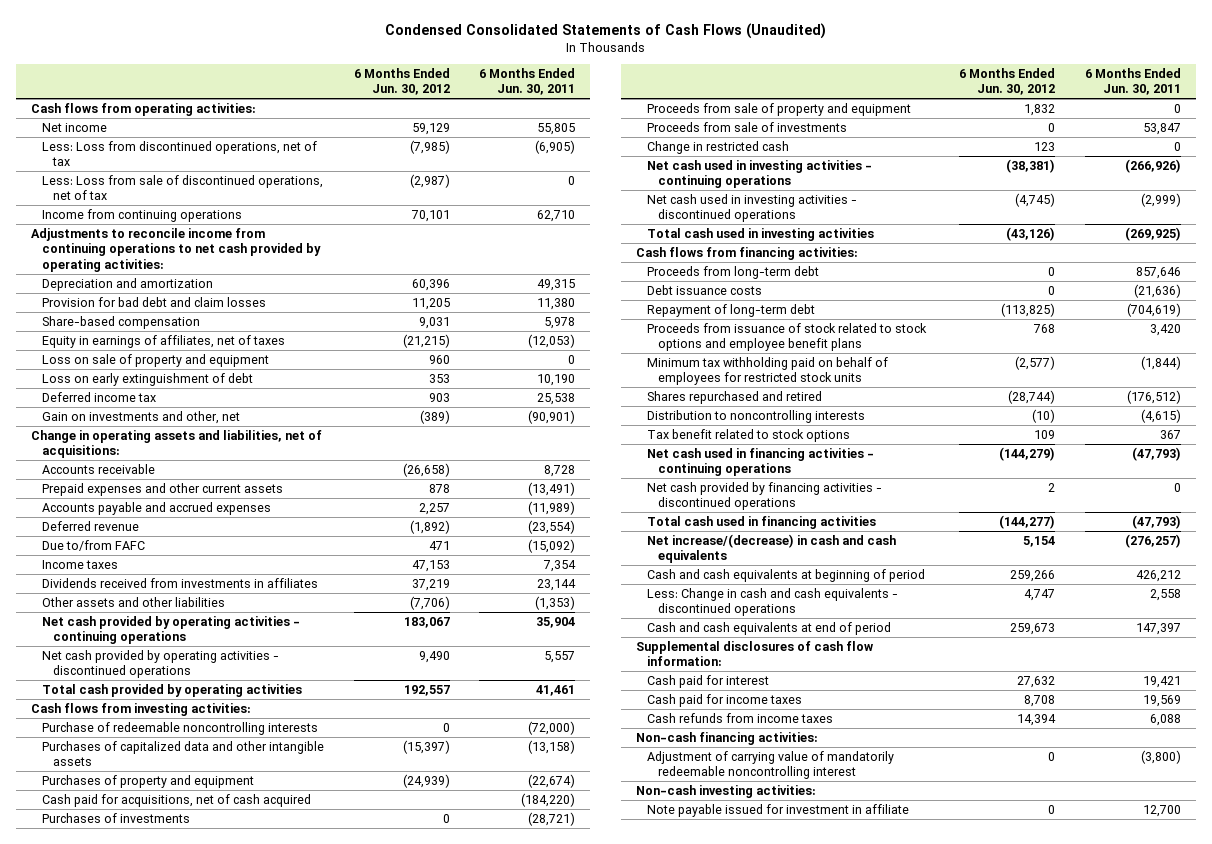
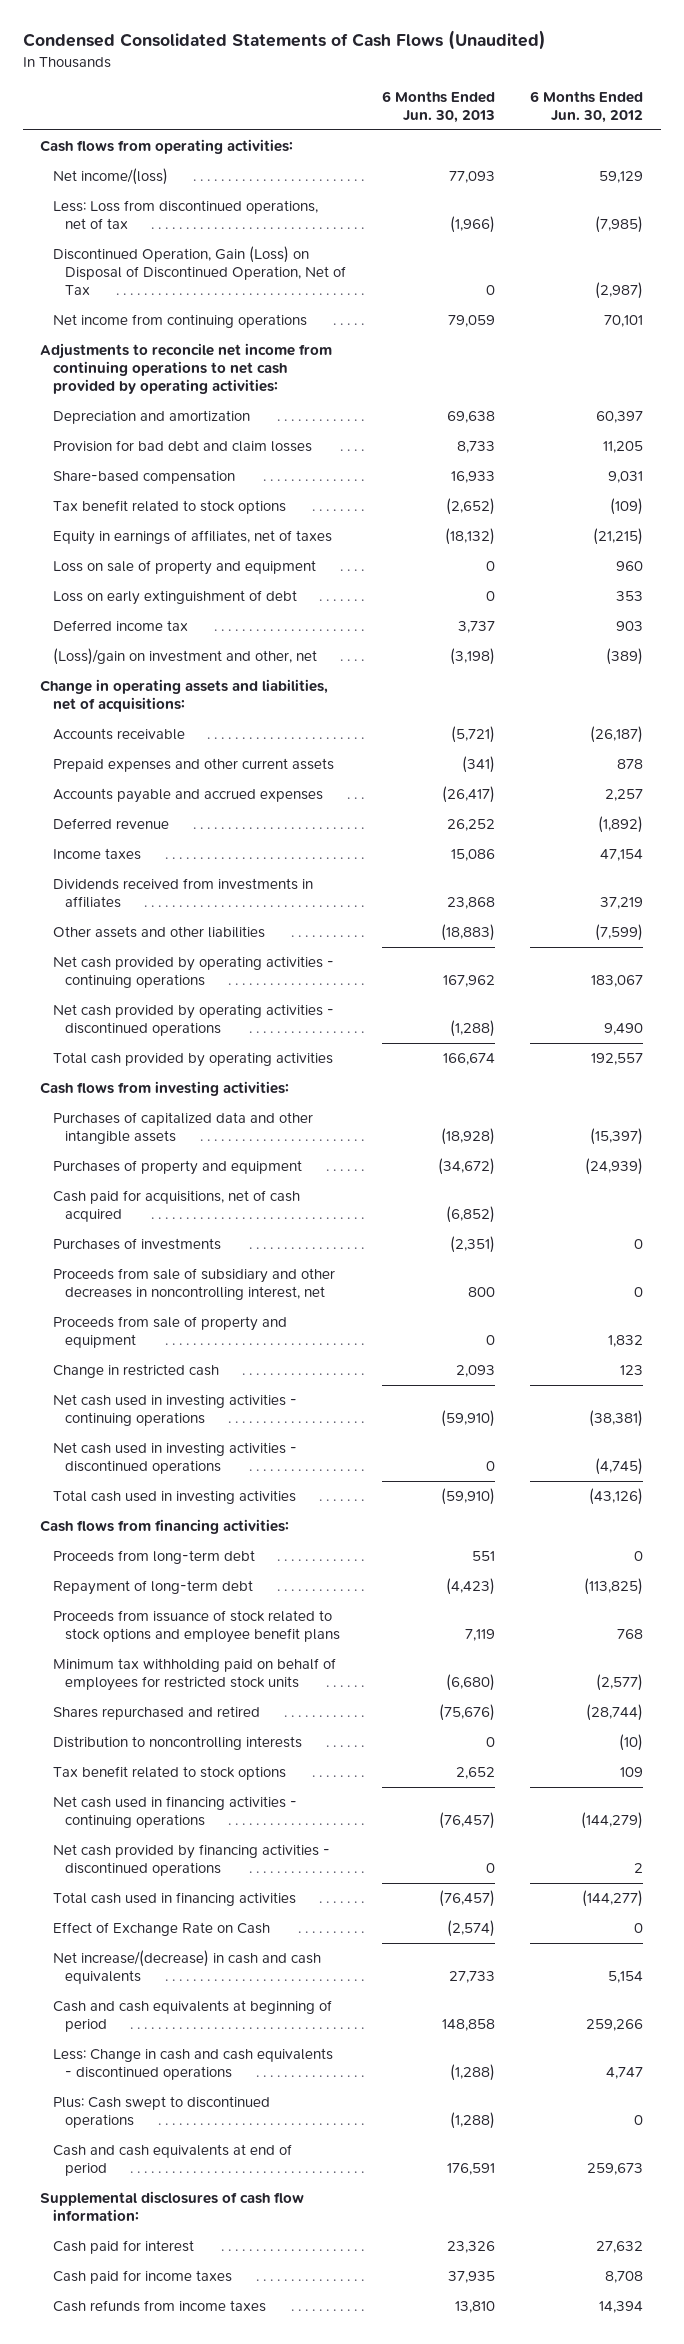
- | 6 Months Ended Jun. 30, 2012 | 6 Months Ended Jun. 30, 2011
+ | 6 Months Ended Jun. 30, 2013 | 6 Months Ended Jun. 30, 2012
- Net income | 59,129 | 55,805
+ Net income/(loss) | 77,093 | 59,129
- Less: Loss from sale of discontinued operations, net of tax | (2,987) | 0
- Income from continuing operations | 70,101 | 62,710
- Adjustments to reconcile income from continuing operations to net cash provided by operating activities:
- Depreciation and amortization | 60,396 | 49,315
+ Discontinued Operation, Gain (Loss) on Disposal of Discontinued Operation, Net of Tax | 0 | (2,987)
+ Net income from continuing operations | 79,059 | 70,101
+ Adjustments to reconcile net income from continuing operations to net cash provided by operating activities:
+ Depreciation and amortization | 69,638 | 60,397
+ Tax benefit related to stock options | (2,652) | (109)
- Gain on investments and other, net | (389) | (90,901)
+ (Loss)/gain on investment and other, net | (3,198) | (389)
- Accounts receivable | (26,658) | 8,728
+ Accounts receivable | (5,721) | (26,187)
- Due to/from FAFC | 471 | (15,092)
- Income taxes | 47,153 | 7,354
+ Income taxes | 15,086 | 47,154
- Other assets and other liabilities | (7,706) | (1,353)
+ Other assets and other liabilities | (18,883) | (7,599)
- Purchase of redeemable noncontrolling interests | 0 | (72,000)
+ Proceeds from sale of subsidiary and other decreases in noncontrolling interest, net | 800 | 0
- Proceeds from sale of investments | 0 | 53,847
- Debt issuance costs | 0 | (21,636)
+ Effect of Exchange Rate on Cash | (2,574) | 0
+ Plus: Cash swept to discontinued operations | (1,288) | 0
- Non-cash financing activities:
- Adjustment of carrying value of mandatorily redeemable noncontrolling interest | 0 | (3,800)
- Non-cash investing activities:
- Note payable issued for investment in affiliate | 0 | 12,700

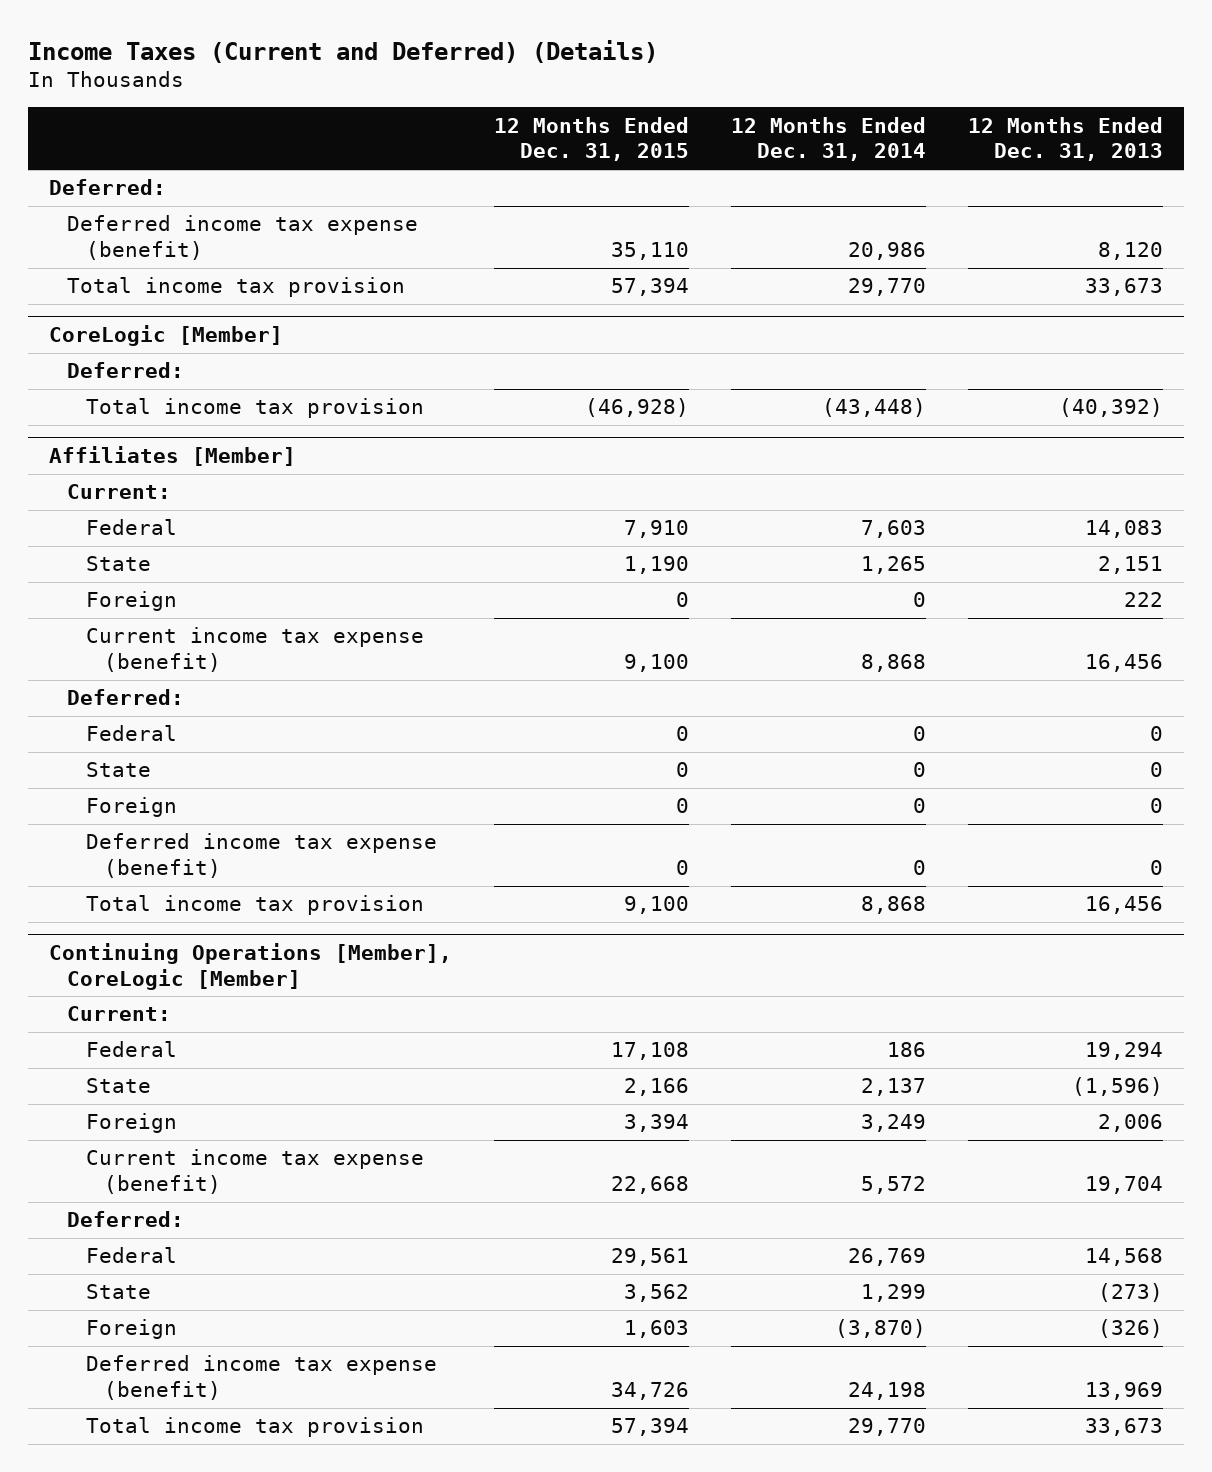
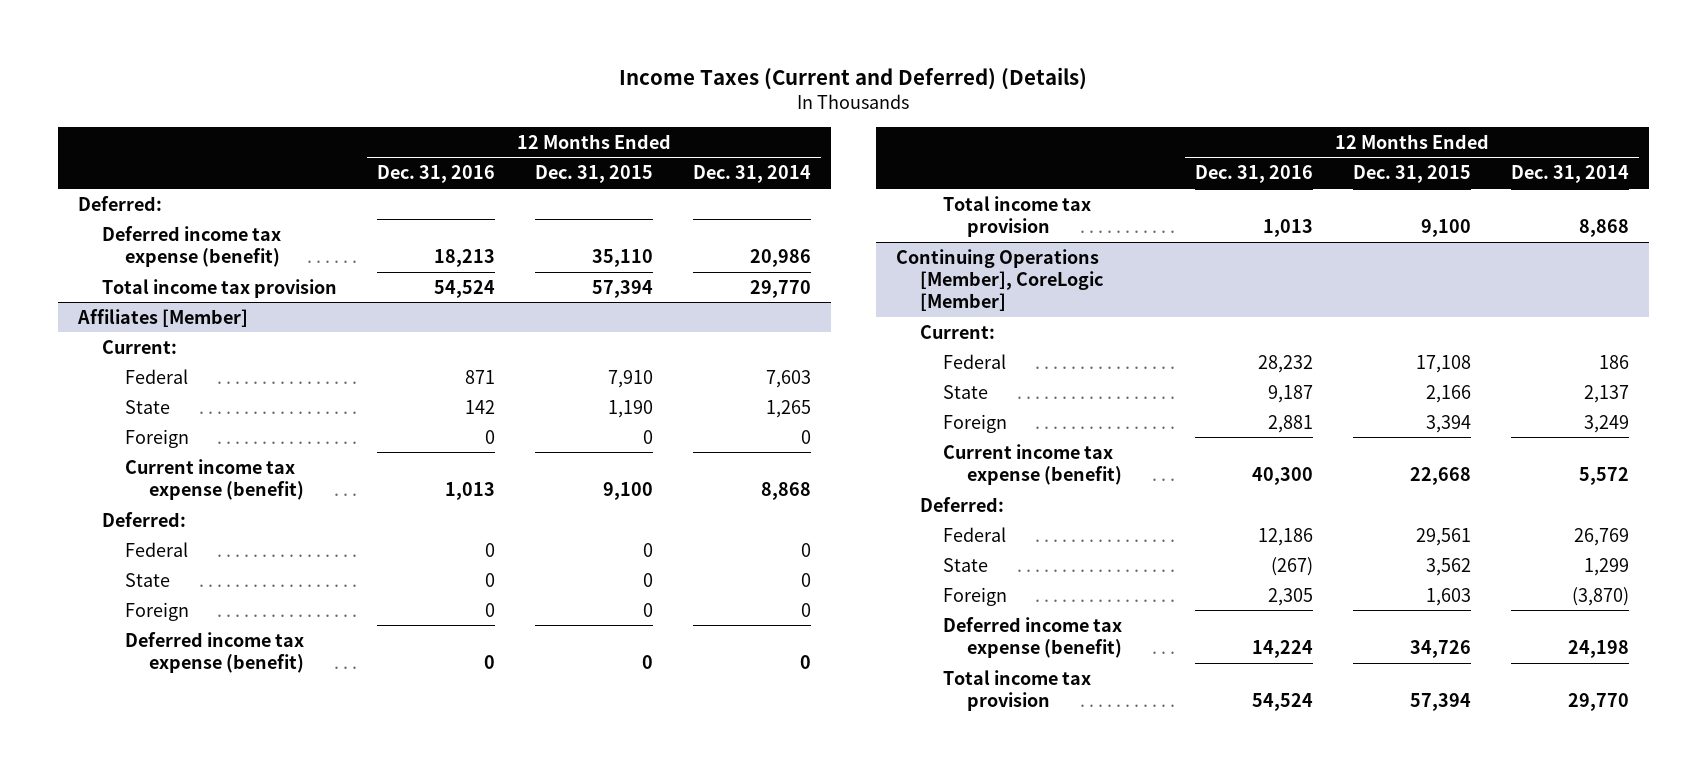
- | 12 Months Ended Dec. 31, 2015 | 12 Months Ended Dec. 31, 2014 | 12 Months Ended Dec. 31, 2013
+ | 12 Months Ended Dec. 31, 2016 | 12 Months Ended Dec. 31, 2015 | 12 Months Ended Dec. 31, 2014
- CoreLogic [Member]
- Deferred:
- Total income tax provision | (46,928) | (43,448) | (40,392)

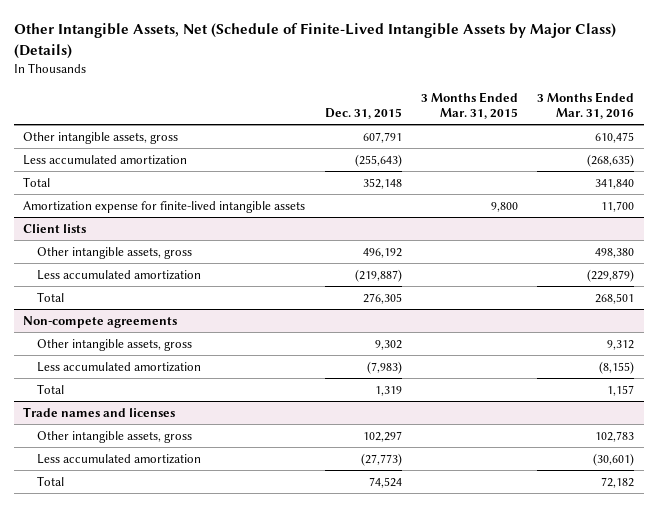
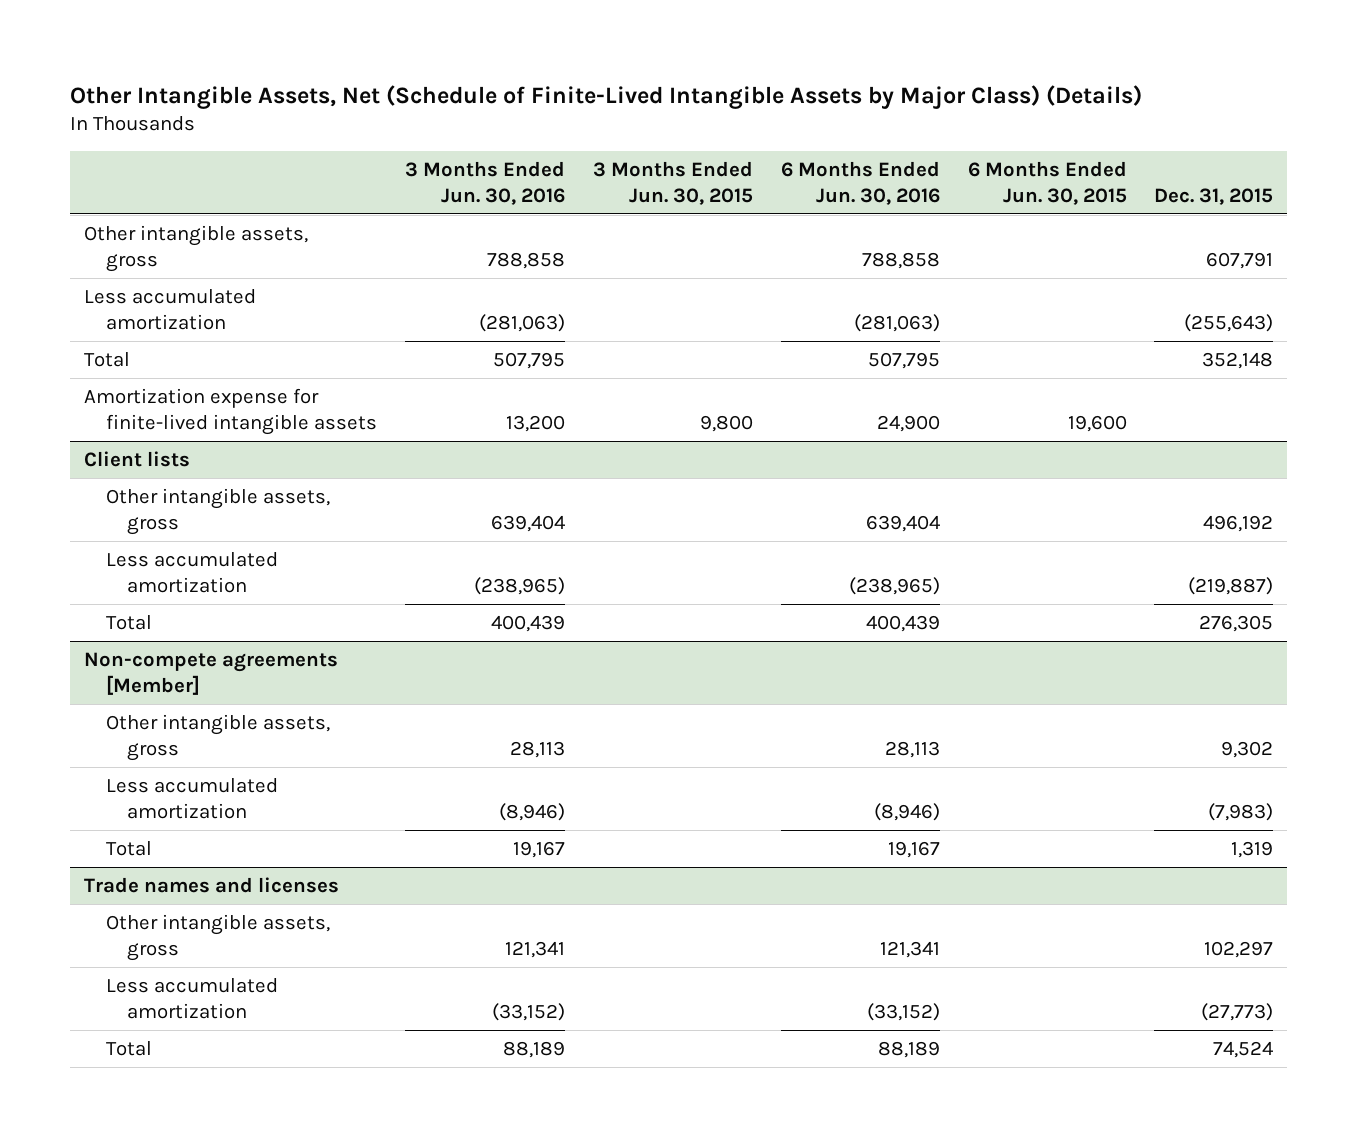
- | Dec. 31, 2015 | 3 Months Ended Mar. 31, 2015 | 3 Months Ended Mar. 31, 2016
+ | 3 Months Ended Jun. 30, 2016 | 3 Months Ended Jun. 30, 2015 | 6 Months Ended Jun. 30, 2016 | 6 Months Ended Jun. 30, 2015 | Dec. 31, 2015
- Non-compete agreements
+ Non-compete agreements [Member]

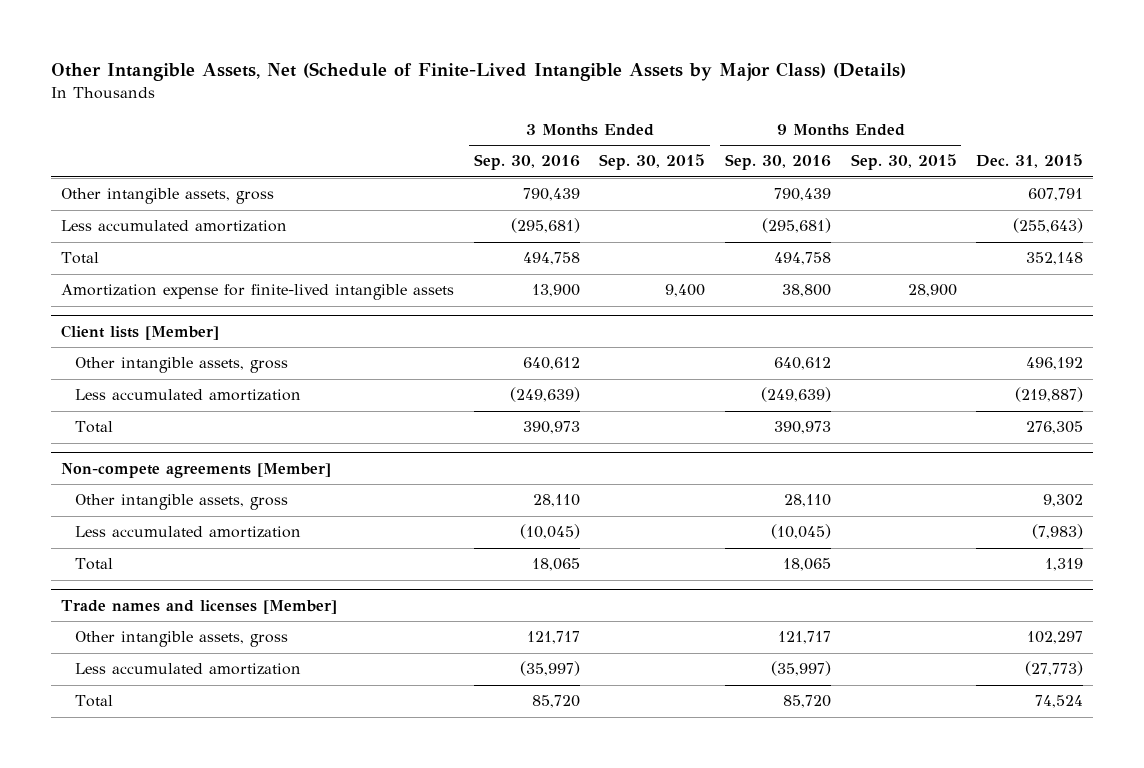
- | 3 Months Ended Jun. 30, 2016 | 3 Months Ended Jun. 30, 2015 | 6 Months Ended Jun. 30, 2016 | 6 Months Ended Jun. 30, 2015 | Dec. 31, 2015
+ | 3 Months Ended Sep. 30, 2016 | 3 Months Ended Sep. 30, 2015 | 9 Months Ended Sep. 30, 2016 | 9 Months Ended Sep. 30, 2015 | Dec. 31, 2015
- Client lists
+ Client lists [Member]
- Trade names and licenses
+ Trade names and licenses [Member]

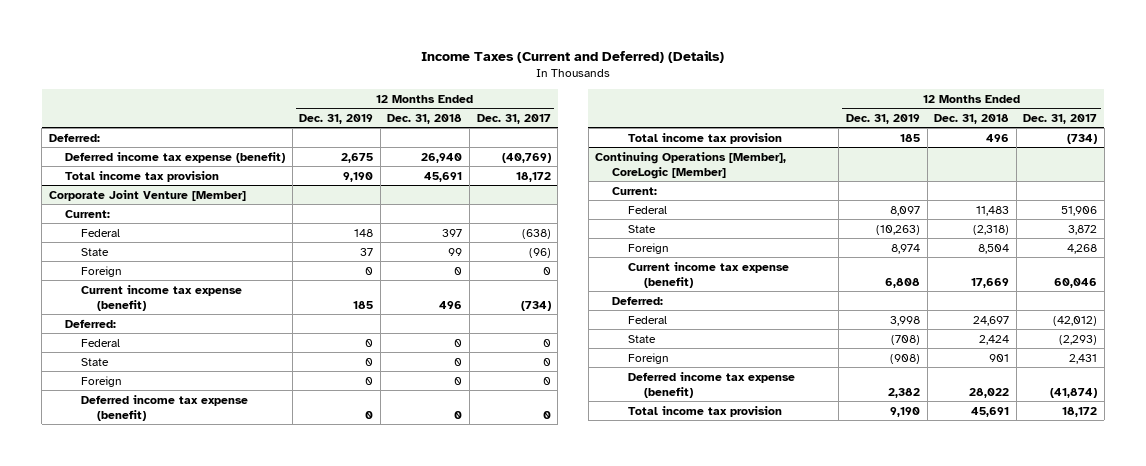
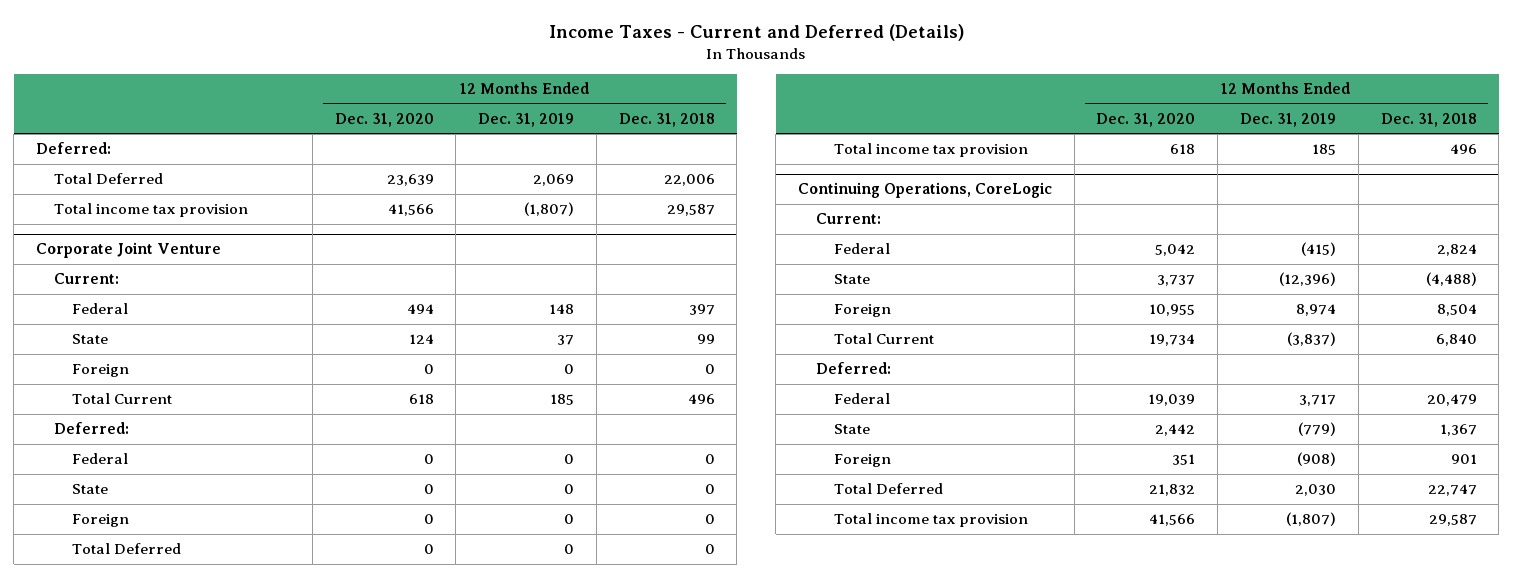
- Income Taxes (Current and Deferred) (Details)
+ Income Taxes - Current and Deferred (Details)
- | 12 Months Ended Dec. 31, 2019 | 12 Months Ended Dec. 31, 2018 | 12 Months Ended Dec. 31, 2017
+ | 12 Months Ended Dec. 31, 2020 | 12 Months Ended Dec. 31, 2019 | 12 Months Ended Dec. 31, 2018
- Deferred income tax expense (benefit) | 2,675 | 26,940 | (40,769)
- Total income tax provision | 9,190 | 45,691 | 18,172
- Corporate Joint Venture [Member]
+ Total Deferred | 23,639 | 2,069 | 22,006
+ Total income tax provision | 41,566 | (1,807) | 29,587
+ Corporate Joint Venture
- Current income tax expense (benefit) | 185 | 496 | (734)
+ Total Current | 618 | 185 | 496
- Deferred income tax expense (benefit) | 0 | 0 | 0
+ Total Deferred | 0 | 0 | 0
- Continuing Operations [Member], CoreLogic [Member]
+ Continuing Operations, CoreLogic
- Federal | 8,097 | 11,483 | 51,906
- State | (10,263) | (2,318) | 3,872
+ Federal | 5,042 | (415) | 2,824
+ State | 3,737 | (12,396) | (4,488)
- Current income tax expense (benefit) | 6,808 | 17,669 | 60,046
+ Total Current | 19,734 | (3,837) | 6,840
- Federal | 3,998 | 24,697 | (42,012)
- State | (708) | 2,424 | (2,293)
+ Federal | 19,039 | 3,717 | 20,479
+ State | 2,442 | (779) | 1,367
- Deferred income tax expense (benefit) | 2,382 | 28,022 | (41,874)
- Total income tax provision | 9,190 | 45,691 | 18,172
+ Total Deferred | 21,832 | 2,030 | 22,747
+ Total income tax provision | 41,566 | (1,807) | 29,587

